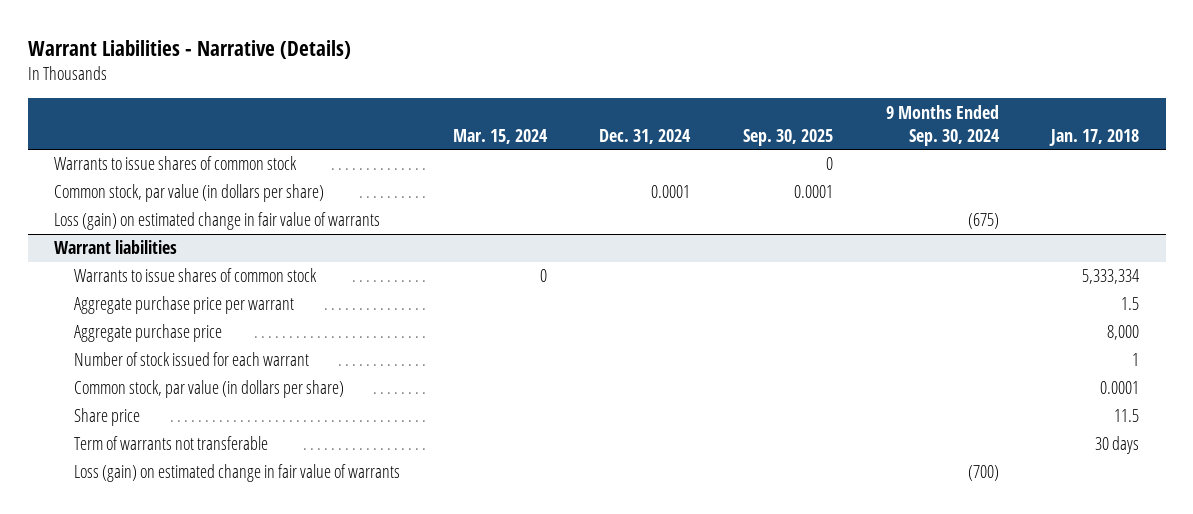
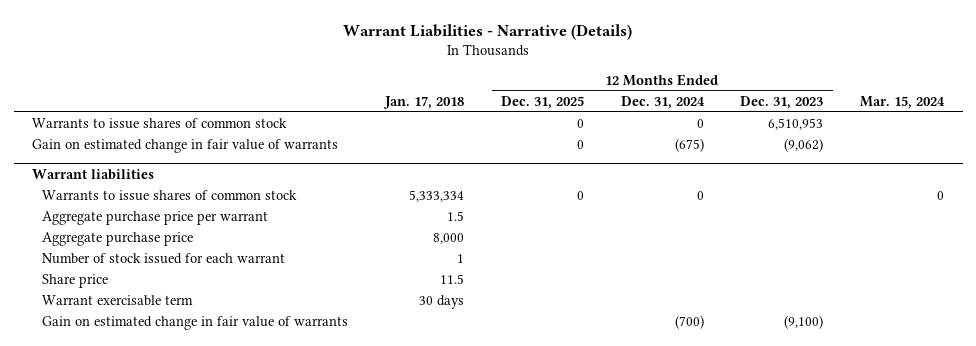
- | Mar. 15, 2024 | Dec. 31, 2024 | Sep. 30, 2025 | 9 Months Ended Sep. 30, 2024 | Jan. 17, 2018
+ | Jan. 17, 2018 | 12 Months Ended Dec. 31, 2025 | 12 Months Ended Dec. 31, 2024 | 12 Months Ended Dec. 31, 2023 | Mar. 15, 2024
- Common stock, par value (in dollars per share) | | 0.0001 | 0.0001 | |
- Loss (gain) on estimated change in fair value of warrants | | | | (675) |
+ Gain on estimated change in fair value of warrants | | 0 | (675) | (9,062) |
@ Warrant liabilities
- Common stock, par value (in dollars per share) | | | | | 0.0001
- Term of warrants not transferable | | | | | 30 days
- Loss (gain) on estimated change in fair value of warrants | | | | (700) |
+ Warrant exercisable term | 30 days | | | |
+ Gain on estimated change in fair value of warrants | | | (700) | (9,100) |

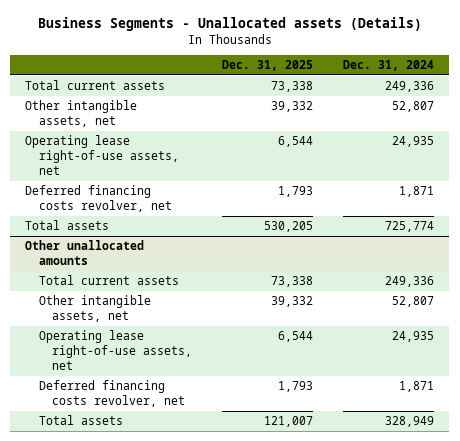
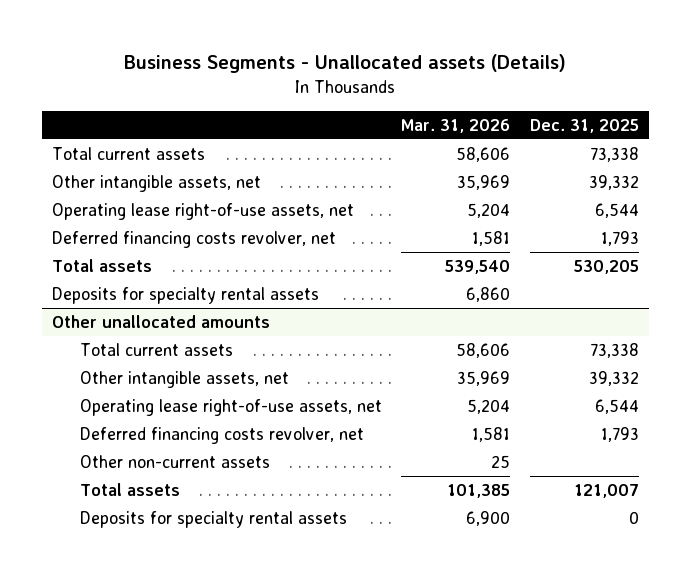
- | Dec. 31, 2025 | Dec. 31, 2024
+ | Mar. 31, 2026 | Dec. 31, 2025
+ Deposits for specialty rental assets | 6,860 |
@ Other unallocated amounts
+ Other non-current assets | 25 |
+ Deposits for specialty rental assets | 6,900 | 0

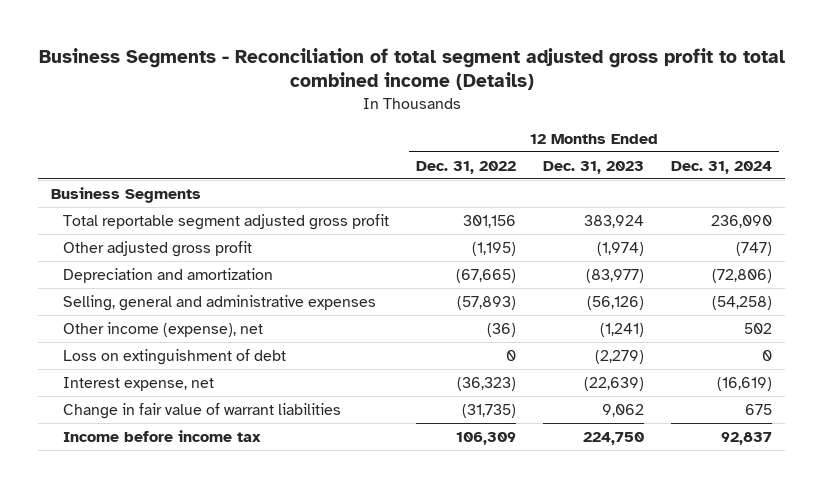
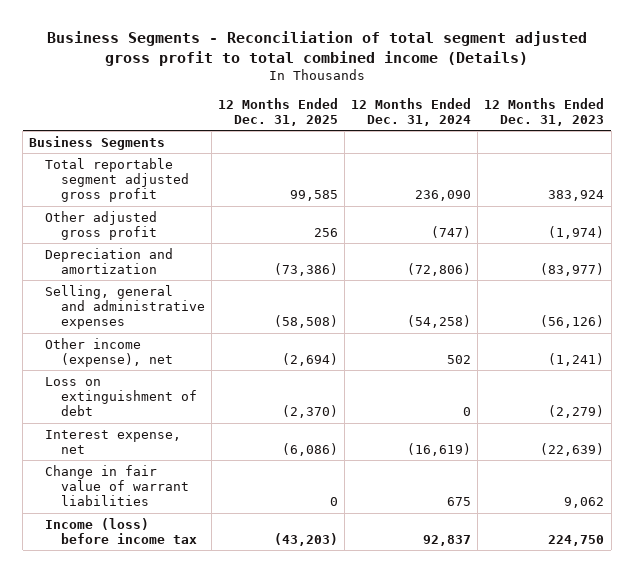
- | 12 Months Ended Dec. 31, 2022 | 12 Months Ended Dec. 31, 2023 | 12 Months Ended Dec. 31, 2024
+ | 12 Months Ended Dec. 31, 2025 | 12 Months Ended Dec. 31, 2024 | 12 Months Ended Dec. 31, 2023
- Income before income tax | 106,309 | 224,750 | 92,837
+ Income (loss) before income tax | (43,203) | 92,837 | 224,750

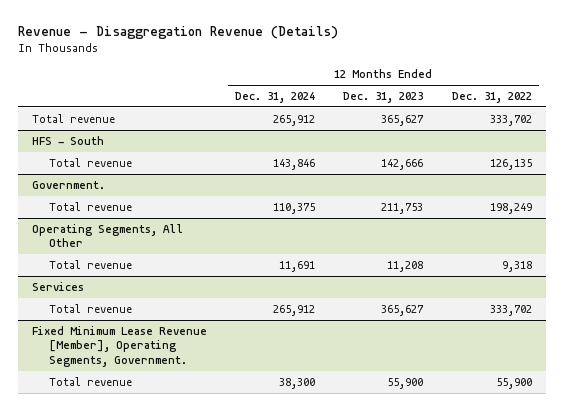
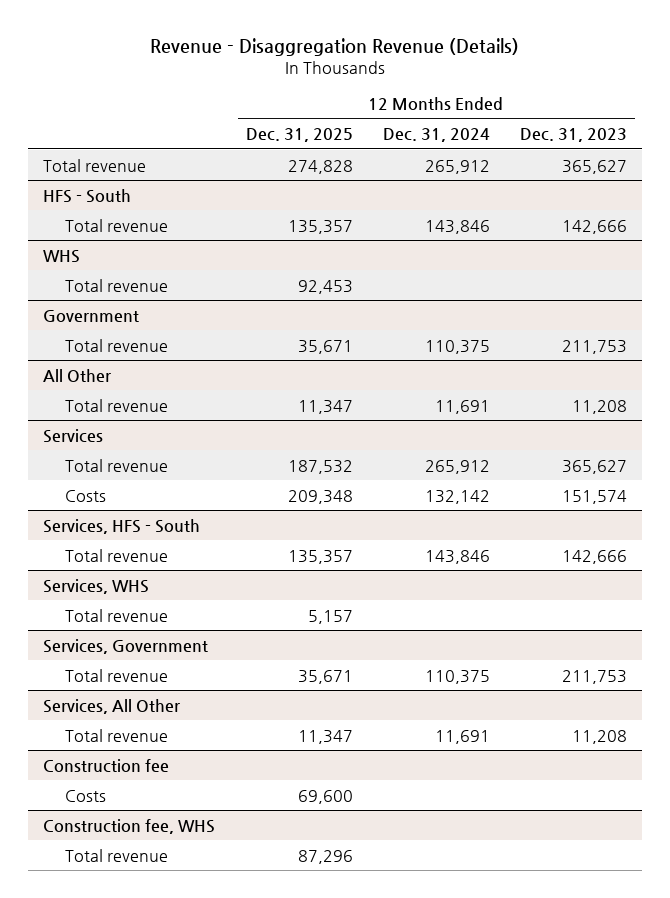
- | 12 Months Ended Dec. 31, 2024 | 12 Months Ended Dec. 31, 2023 | 12 Months Ended Dec. 31, 2022
+ | 12 Months Ended Dec. 31, 2025 | 12 Months Ended Dec. 31, 2024 | 12 Months Ended Dec. 31, 2023
- Government.
+ WHS
+ Total revenue | 92,453 | |
+ Government
- Operating Segments, All Other
+ All Other
- Fixed Minimum Lease Revenue [Member], Operating Segments, Government.
- Total revenue | 38,300 | 55,900 | 55,900
@ Services
+ Costs | 209,348 | 132,142 | 151,574
+ Services, HFS - South
+ Total revenue | 135,357 | 143,846 | 142,666
+ Services, WHS
+ Total revenue | 5,157 | |
+ Services, Government
+ Total revenue | 35,671 | 110,375 | 211,753
+ Services, All Other
+ Total revenue | 11,347 | 11,691 | 11,208
+ Construction fee
+ Costs | 69,600 | |
+ Construction fee, WHS
+ Total revenue | 87,296 | |

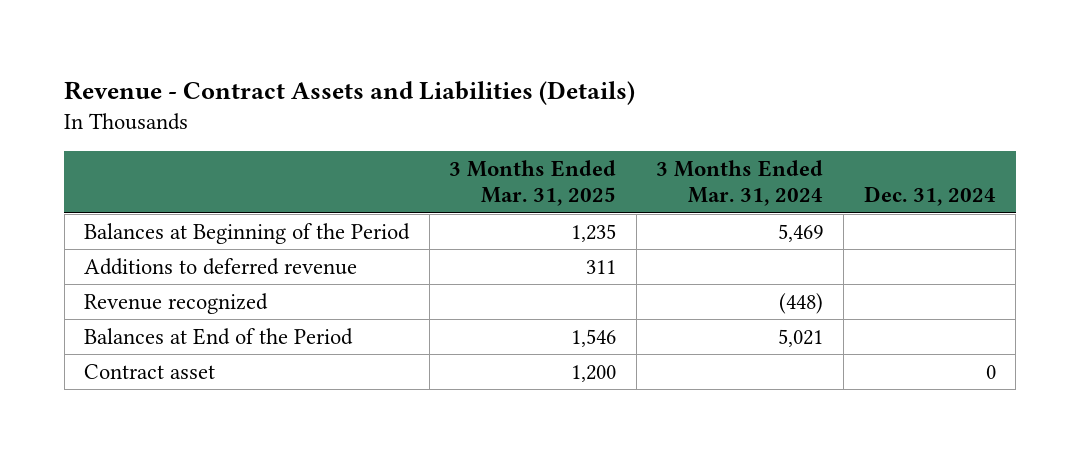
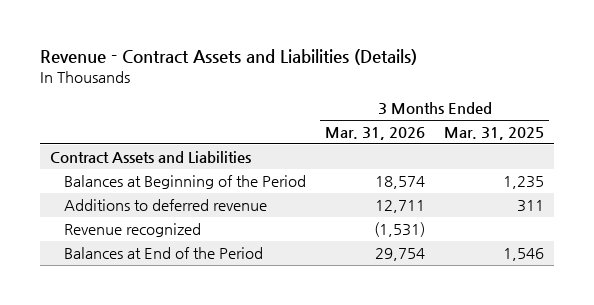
- | 3 Months Ended Mar. 31, 2025 | 3 Months Ended Mar. 31, 2024 | Dec. 31, 2024
+ | 3 Months Ended Mar. 31, 2026 | 3 Months Ended Mar. 31, 2025
+ Contract Assets and Liabilities
- Contract asset | 1,200 | | 0

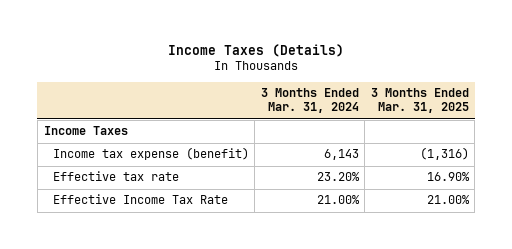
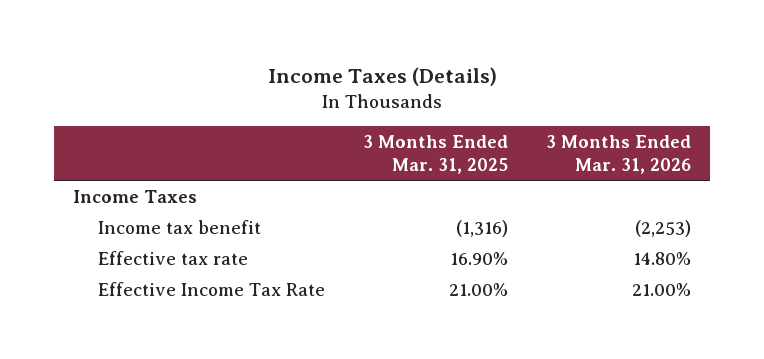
- | 3 Months Ended Mar. 31, 2024 | 3 Months Ended Mar. 31, 2025
+ | 3 Months Ended Mar. 31, 2025 | 3 Months Ended Mar. 31, 2026
- Income tax expense (benefit) | 6,143 | (1,316)
+ Income tax benefit | (1,316) | (2,253)

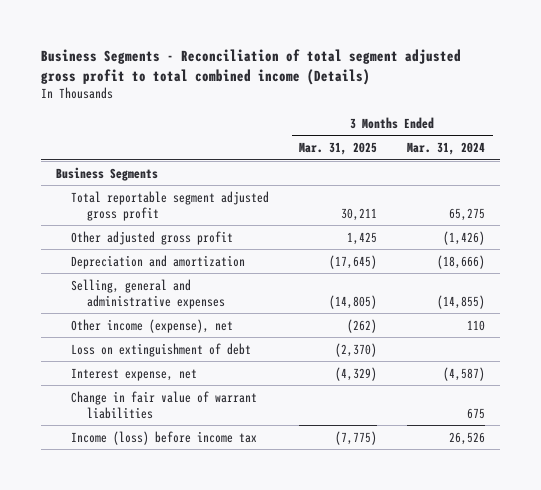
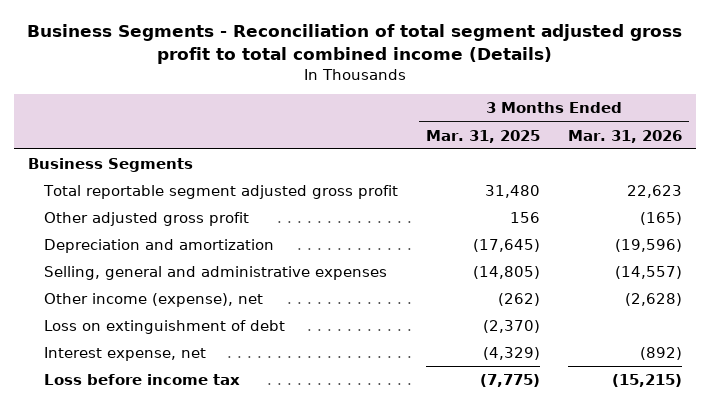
- | 3 Months Ended Mar. 31, 2025 | 3 Months Ended Mar. 31, 2024
+ | 3 Months Ended Mar. 31, 2025 | 3 Months Ended Mar. 31, 2026
- Total reportable segment adjusted gross profit | 30,211 | 65,275
- Other adjusted gross profit | 1,425 | (1,426)
+ Total reportable segment adjusted gross profit | 31,480 | 22,623
+ Other adjusted gross profit | 156 | (165)
- Change in fair value of warrant liabilities | | 675
- Income (loss) before income tax | (7,775) | 26,526
+ Loss before income tax | (7,775) | (15,215)

